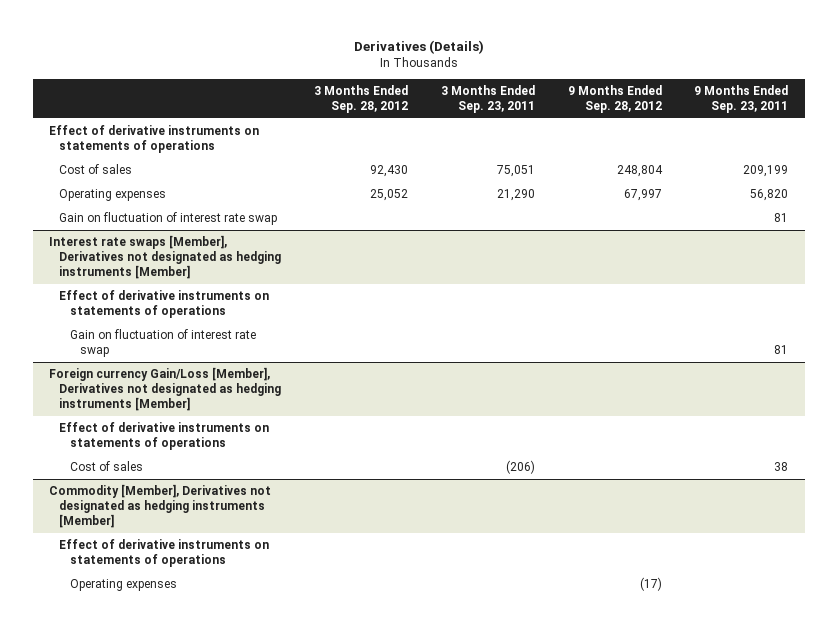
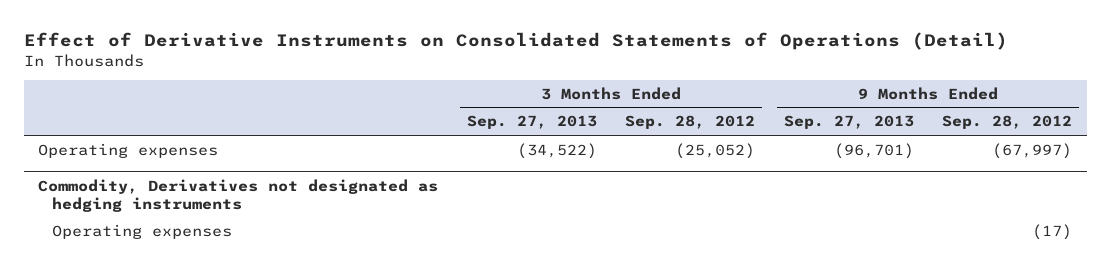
- Derivatives (Details)
+ Effect of Derivative Instruments on Consolidated Statements of Operations (Detail)
- | 3 Months Ended Sep. 28, 2012 | 3 Months Ended Sep. 23, 2011 | 9 Months Ended Sep. 28, 2012 | 9 Months Ended Sep. 23, 2011
+ | 3 Months Ended Sep. 27, 2013 | 3 Months Ended Sep. 28, 2012 | 9 Months Ended Sep. 27, 2013 | 9 Months Ended Sep. 28, 2012
- Effect of derivative instruments on statements of operations
- Cost of sales | 92,430 | 75,051 | 248,804 | 209,199
- Operating expenses | 25,052 | 21,290 | 67,997 | 56,820
- Gain on fluctuation of interest rate swap | | | | 81
- Interest rate swaps [Member], Derivatives not designated as hedging instruments [Member]
- Effect of derivative instruments on statements of operations
- Gain on fluctuation of interest rate swap | | | | 81
- Foreign currency Gain/Loss [Member], Derivatives not designated as hedging instruments [Member]
- Effect of derivative instruments on statements of operations
- Cost of sales | | (206) | | 38
- Commodity [Member], Derivatives not designated as hedging instruments [Member]
- Effect of derivative instruments on statements of operations
+ Operating expenses | (34,522) | (25,052) | (96,701) | (67,997)
+ Commodity, Derivatives not designated as hedging instruments

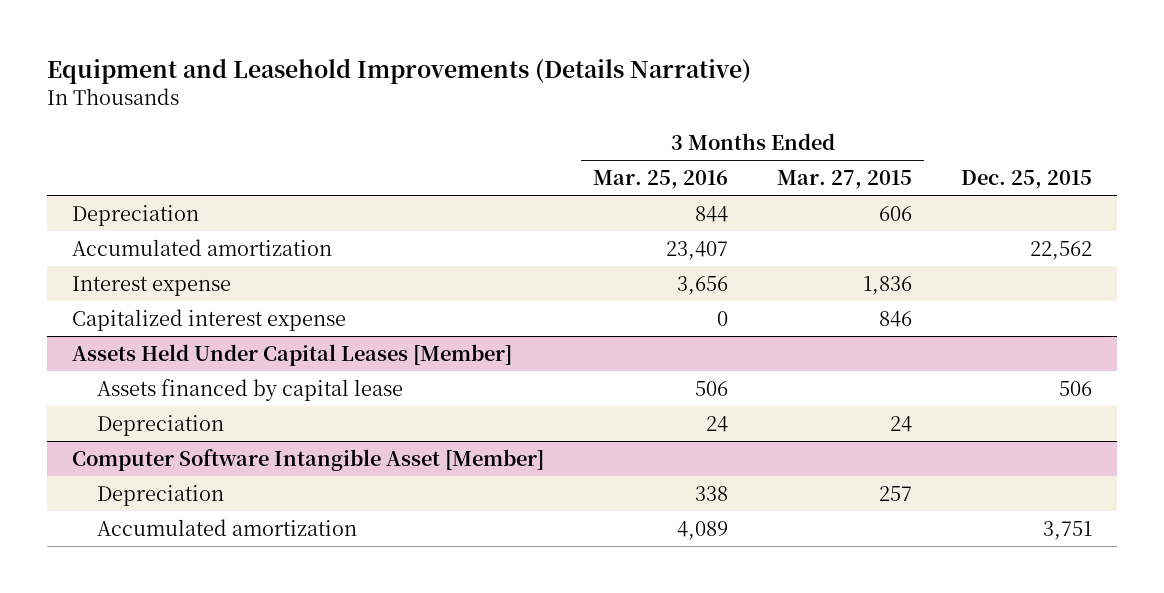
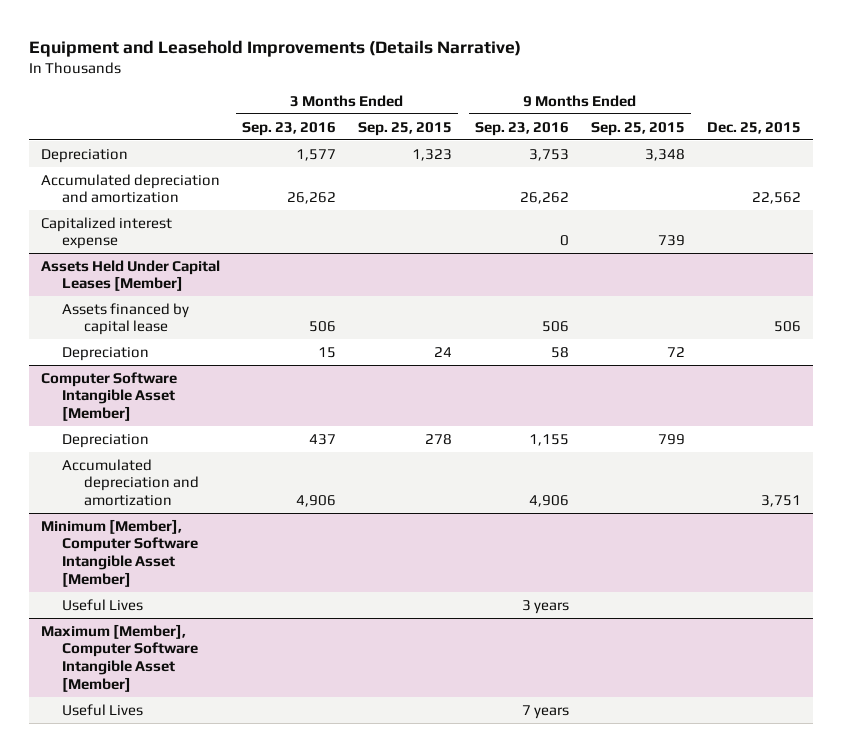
- | 3 Months Ended Mar. 25, 2016 | 3 Months Ended Mar. 27, 2015 | Dec. 25, 2015
+ | 3 Months Ended Sep. 23, 2016 | 3 Months Ended Sep. 25, 2015 | 9 Months Ended Sep. 23, 2016 | 9 Months Ended Sep. 25, 2015 | Dec. 25, 2015
- Accumulated amortization | 23,407 | | 22,562
- Interest expense | 3,656 | 1,836 |
+ Accumulated depreciation and amortization | 26,262 | | 26,262 | | 22,562
@ Computer Software Intangible Asset [Member]
- Accumulated amortization | 4,089 | | 3,751
+ Accumulated depreciation and amortization | 4,906 | | 4,906 | | 3,751
+ Minimum [Member], Computer Software Intangible Asset [Member]
+ Useful Lives | | | 3 years | |
+ Maximum [Member], Computer Software Intangible Asset [Member]
+ Useful Lives | | | 7 years | |

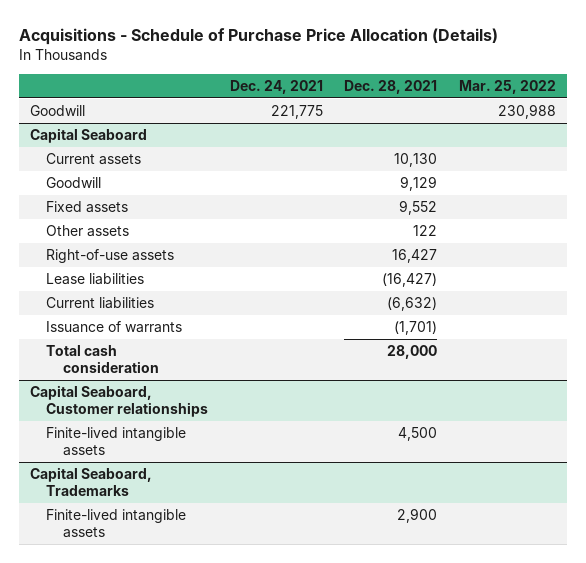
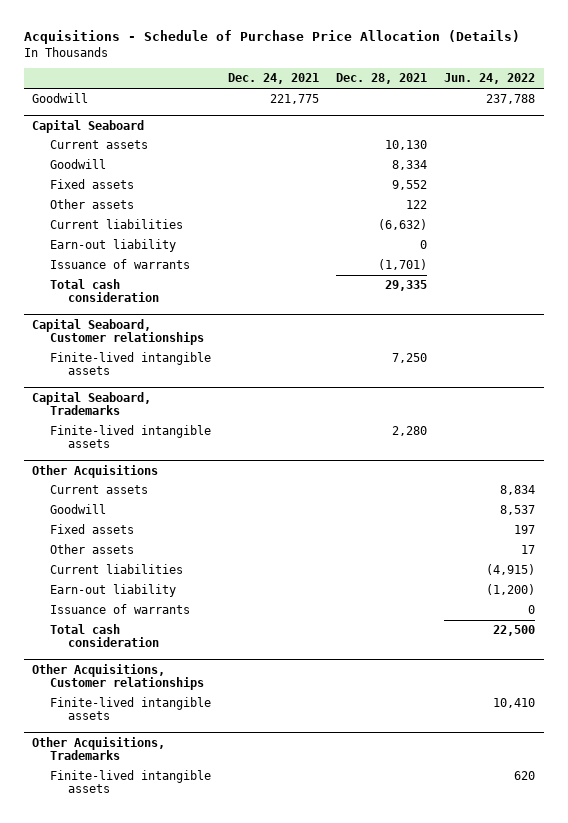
- | Dec. 24, 2021 | Dec. 28, 2021 | Mar. 25, 2022
+ | Dec. 24, 2021 | Dec. 28, 2021 | Jun. 24, 2022
@ Capital Seaboard
- Goodwill | | 9,129 |
+ Goodwill | | 8,334 |
- Right-of-use assets | | 16,427 |
- Lease liabilities | | (16,427) |
+ Earn-out liability | | 0 |
- Total cash consideration | | 28,000 |
+ Total cash consideration | | 29,335 |
@ Capital Seaboard, Customer relationships
- Finite-lived intangible assets | | 4,500 |
+ Finite-lived intangible assets | | 7,250 |
@ Capital Seaboard, Trademarks
- Finite-lived intangible assets | | 2,900 |
+ Finite-lived intangible assets | | 2,280 |
+ Other Acquisitions
+ Current assets | | | 8,834
+ Goodwill | | | 8,537
+ Fixed assets | | | 197
+ Other assets | | | 17
+ Current liabilities | | | (4,915)
+ Earn-out liability | | | (1,200)
+ Issuance of warrants | | | 0
+ Total cash consideration | | | 22,500
+ Other Acquisitions, Customer relationships
+ Finite-lived intangible assets | | | 10,410
+ Other Acquisitions, Trademarks
+ Finite-lived intangible assets | | | 620

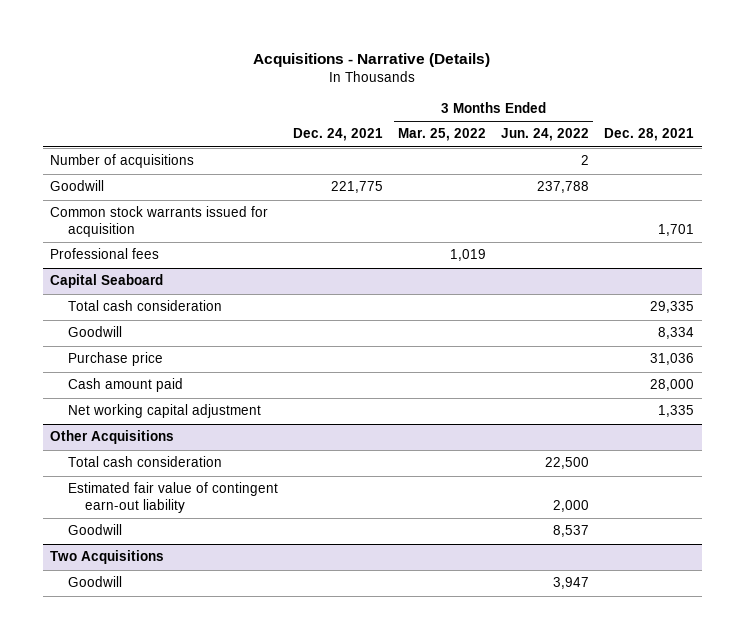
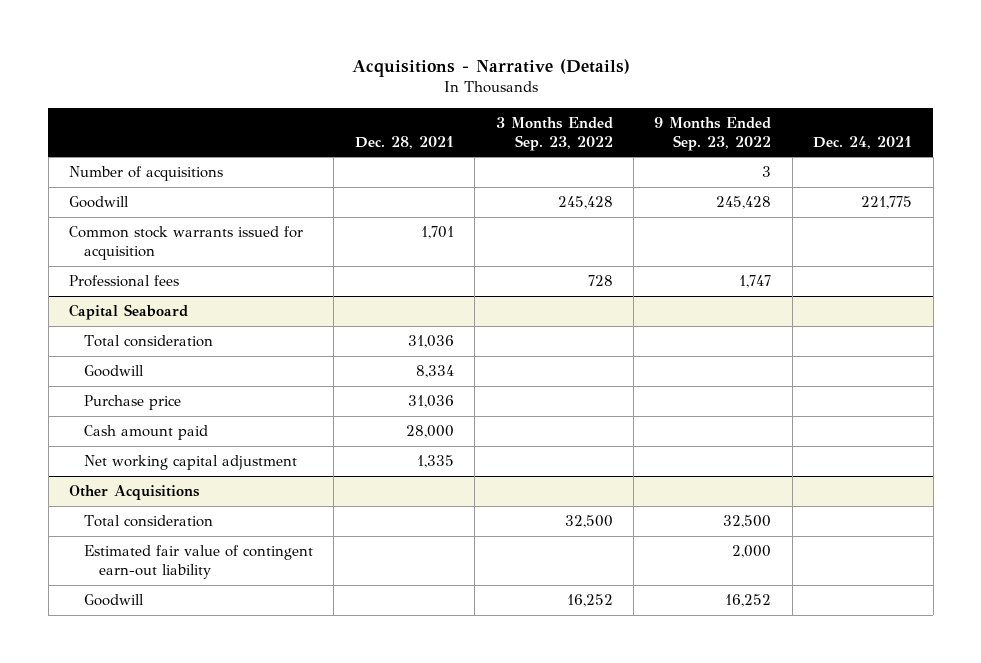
- | Dec. 24, 2021 | 3 Months Ended Mar. 25, 2022 | 3 Months Ended Jun. 24, 2022 | Dec. 28, 2021
+ | Dec. 28, 2021 | 3 Months Ended Sep. 23, 2022 | 9 Months Ended Sep. 23, 2022 | Dec. 24, 2021
@ Capital Seaboard
- Total cash consideration | | | | 29,335
+ Total consideration | 31,036 | | |
@ Other Acquisitions
- Total cash consideration | | | 22,500 |
+ Total consideration | | 32,500 | 32,500 |
- Two Acquisitions
- Goodwill | | | 3,947 |

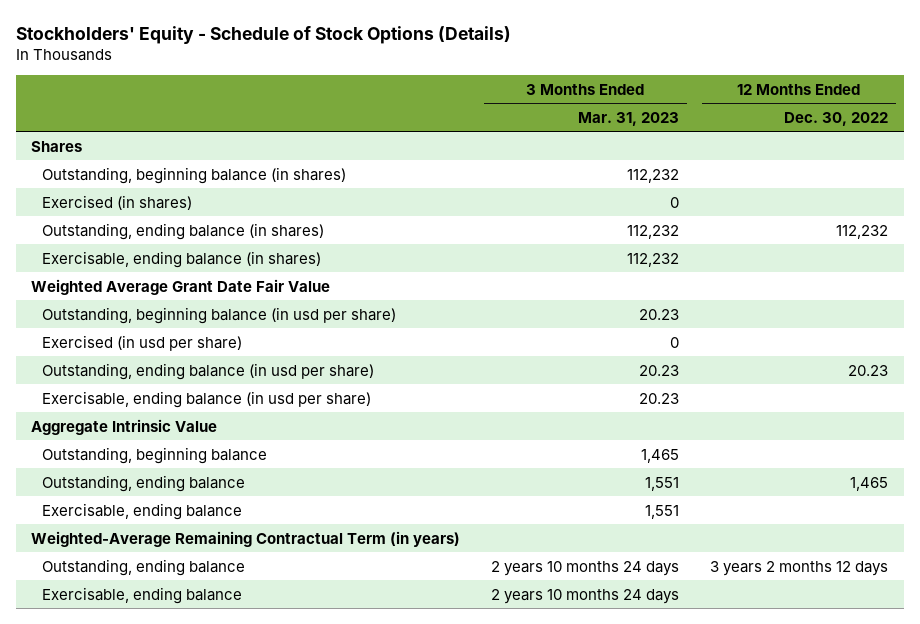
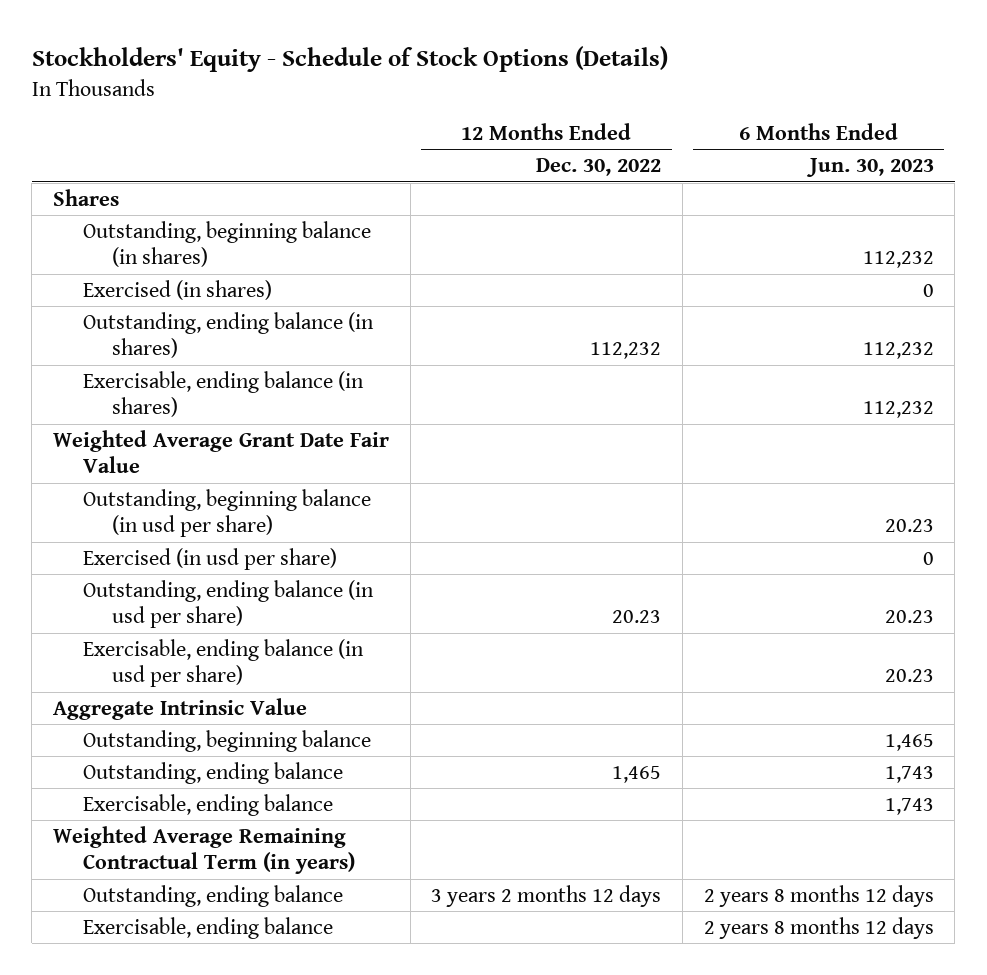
- | 3 Months Ended Mar. 31, 2023 | 12 Months Ended Dec. 30, 2022
+ | 12 Months Ended Dec. 30, 2022 | 6 Months Ended Jun. 30, 2023
- Weighted-Average Remaining Contractual Term (in years)
+ Weighted Average Remaining Contractual Term (in years)

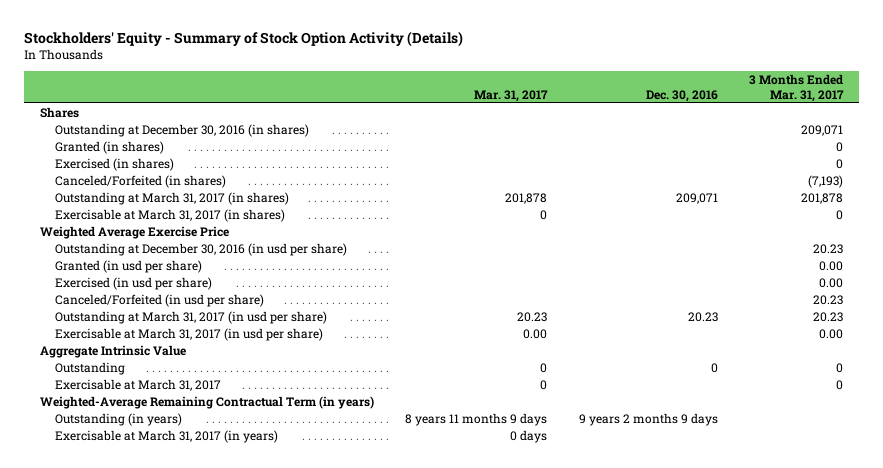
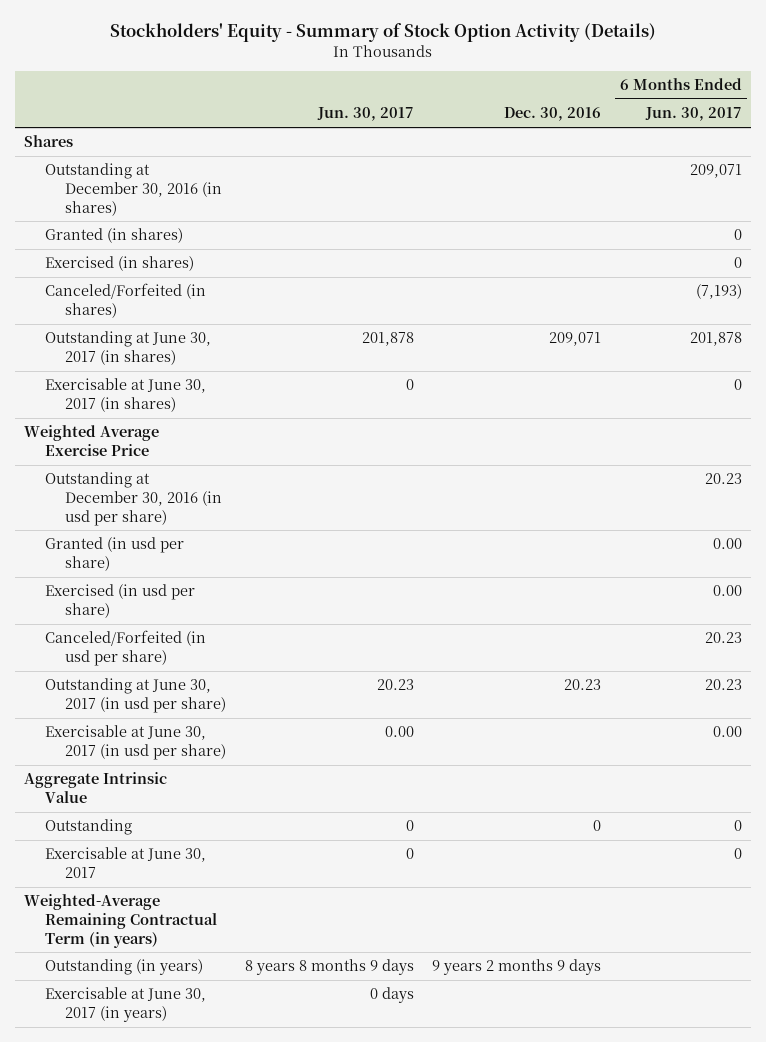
- | Mar. 31, 2017 | Dec. 30, 2016 | 3 Months Ended Mar. 31, 2017
+ | Jun. 30, 2017 | Dec. 30, 2016 | 6 Months Ended Jun. 30, 2017
- Outstanding at March 31, 2017 (in shares) | 201,878 | 209,071 | 201,878
- Exercisable at March 31, 2017 (in shares) | 0 | | 0
+ Outstanding at June 30, 2017 (in shares) | 201,878 | 209,071 | 201,878
+ Exercisable at June 30, 2017 (in shares) | 0 | | 0
- Outstanding at March 31, 2017 (in usd per share) | 20.23 | 20.23 | 20.23
- Exercisable at March 31, 2017 (in usd per share) | 0.00 | | 0.00
+ Outstanding at June 30, 2017 (in usd per share) | 20.23 | 20.23 | 20.23
+ Exercisable at June 30, 2017 (in usd per share) | 0.00 | | 0.00
- Exercisable at March 31, 2017 | 0 | | 0
+ Exercisable at June 30, 2017 | 0 | | 0
- Exercisable at March 31, 2017 (in years) | 0 days | |
+ Exercisable at June 30, 2017 (in years) | 0 days | |

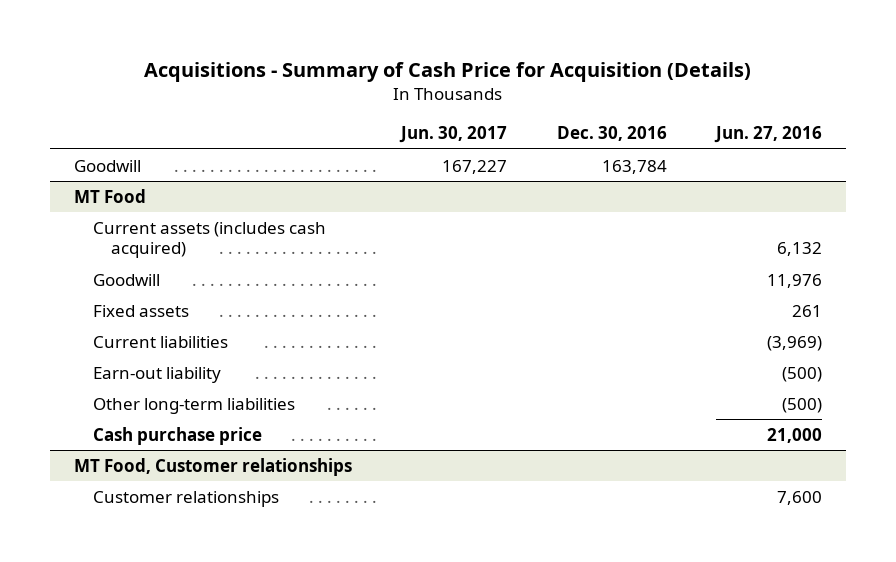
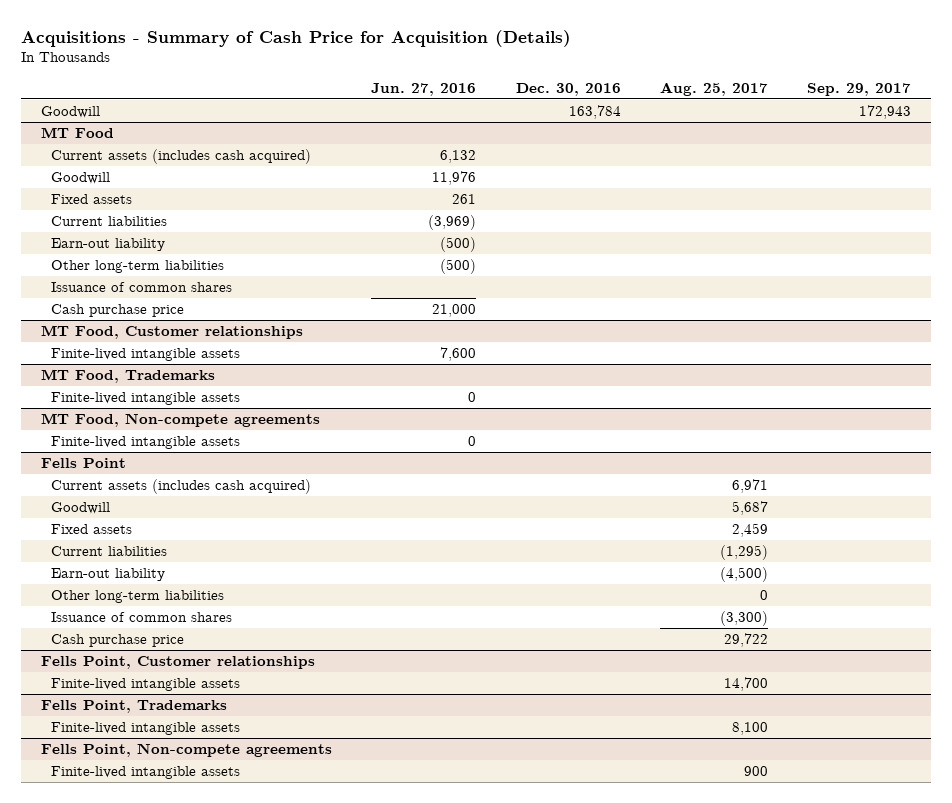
- | Jun. 30, 2017 | Dec. 30, 2016 | Jun. 27, 2016
+ | Jun. 27, 2016 | Dec. 30, 2016 | Aug. 25, 2017 | Sep. 29, 2017
@ MT Food
+ Issuance of common shares
@ MT Food, Customer relationships
- Customer relationships | | | 7,600
+ Finite-lived intangible assets | 7,600 | | |
+ MT Food, Trademarks
+ Finite-lived intangible assets | 0 | | |
+ MT Food, Non-compete agreements
+ Finite-lived intangible assets | 0 | | |
+ Fells Point
+ Current assets (includes cash acquired) | | | 6,971 |
+ Goodwill | | | 5,687 |
+ Fixed assets | | | 2,459 |
+ Current liabilities | | | (1,295) |
+ Earn-out liability | | | (4,500) |
+ Other long-term liabilities | | | 0 |
+ Issuance of common shares | | | (3,300) |
+ Cash purchase price | | | 29,722 |
+ Fells Point, Customer relationships
+ Finite-lived intangible assets | | | 14,700 |
+ Fells Point, Trademarks
+ Finite-lived intangible assets | | | 8,100 |
+ Fells Point, Non-compete agreements
+ Finite-lived intangible assets | | | 900 |

